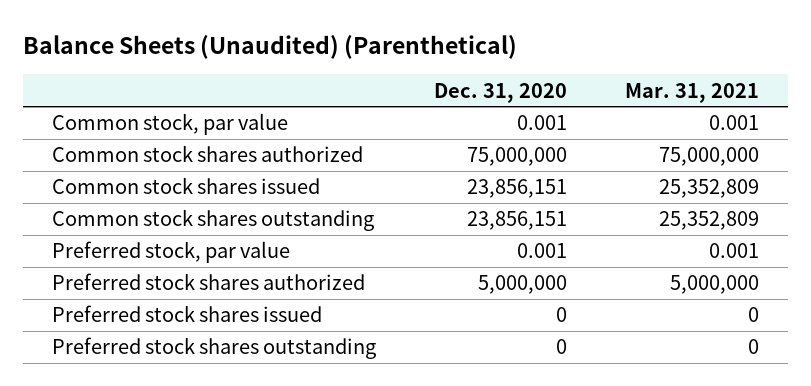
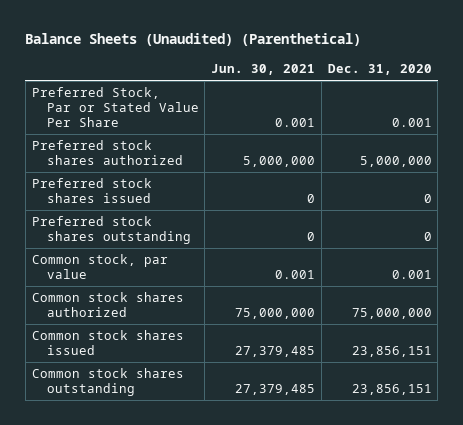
- | Dec. 31, 2020 | Mar. 31, 2021
+ | Jun. 30, 2021 | Dec. 31, 2020
+ Preferred Stock, Par or Stated Value Per Share | 0.001 | 0.001
moved up: Preferred stock shares authorized | 5,000,000 | 5,000,000
moved up: Preferred stock shares issued | 0 | 0
moved up: Preferred stock shares outstanding | 0 | 0
- Preferred stock, par value | 0.001 | 0.001

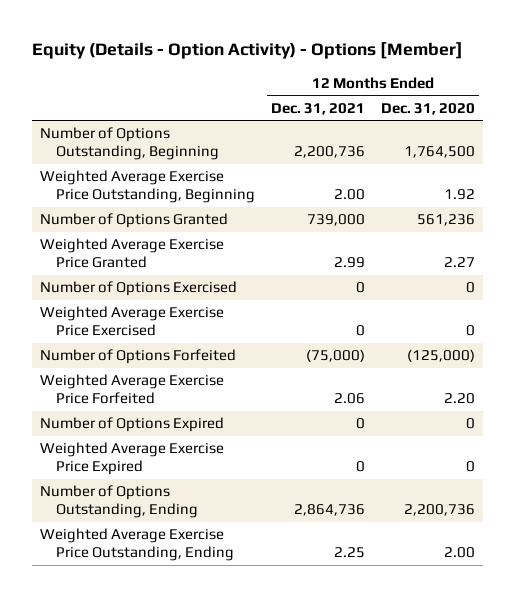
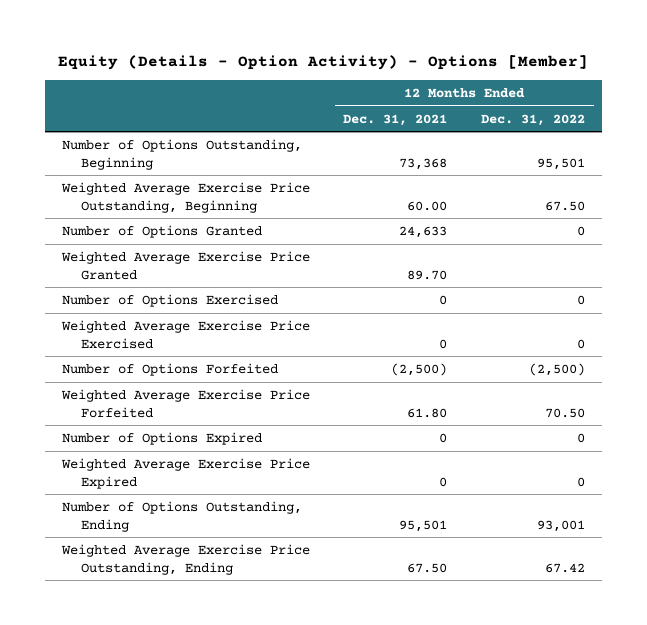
- | 12 Months Ended Dec. 31, 2021 | 12 Months Ended Dec. 31, 2020
+ | 12 Months Ended Dec. 31, 2021 | 12 Months Ended Dec. 31, 2022
- Number of Options Outstanding, Beginning | 2,200,736 | 1,764,500
- Weighted Average Exercise Price Outstanding, Beginning | 2.00 | 1.92
- Number of Options Granted | 739,000 | 561,236
- Weighted Average Exercise Price Granted | 2.99 | 2.27
+ Number of Options Outstanding, Beginning | 73,368 | 95,501
+ Weighted Average Exercise Price Outstanding, Beginning | 60.00 | 67.50
+ Number of Options Granted | 24,633 | 0
+ Weighted Average Exercise Price Granted | 89.70 |
- Number of Options Forfeited | (75,000) | (125,000)
- Weighted Average Exercise Price Forfeited | 2.06 | 2.20
+ Number of Options Forfeited | (2,500) | (2,500)
+ Weighted Average Exercise Price Forfeited | 61.80 | 70.50
- Number of Options Outstanding, Ending | 2,864,736 | 2,200,736
- Weighted Average Exercise Price Outstanding, Ending | 2.25 | 2.00
+ Number of Options Outstanding, Ending | 95,501 | 93,001
+ Weighted Average Exercise Price Outstanding, Ending | 67.50 | 67.42

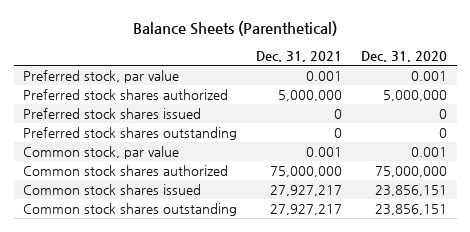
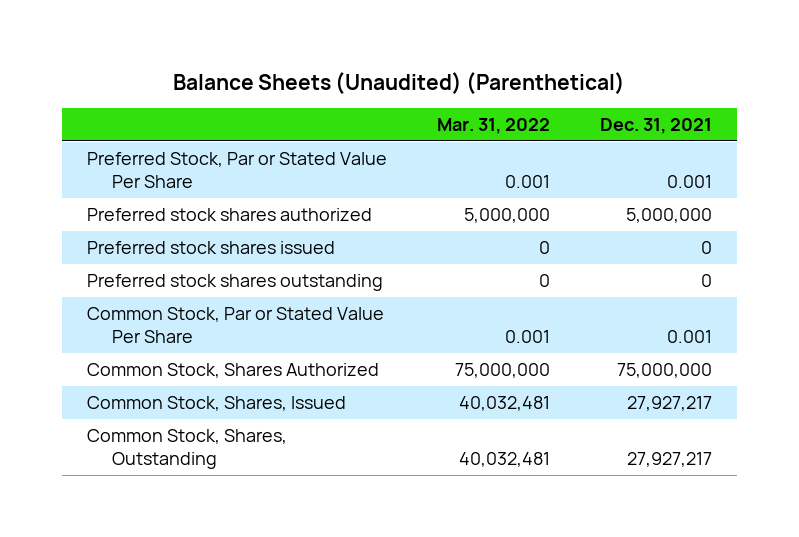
- Balance Sheets (Parenthetical)
+ Balance Sheets (Unaudited) (Parenthetical)
- | Dec. 31, 2021 | Dec. 31, 2020
+ | Mar. 31, 2022 | Dec. 31, 2021
- Preferred stock, par value | 0.001 | 0.001
+ Preferred Stock, Par or Stated Value Per Share | 0.001 | 0.001
- Common stock, par value | 0.001 | 0.001
- Common stock shares authorized | 75,000,000 | 75,000,000
- Common stock shares issued | 27,927,217 | 23,856,151
- Common stock shares outstanding | 27,927,217 | 23,856,151
+ Common Stock, Par or Stated Value Per Share | 0.001 | 0.001
+ Common Stock, Shares Authorized | 75,000,000 | 75,000,000
+ Common Stock, Shares, Issued | 40,032,481 | 27,927,217
+ Common Stock, Shares, Outstanding | 40,032,481 | 27,927,217

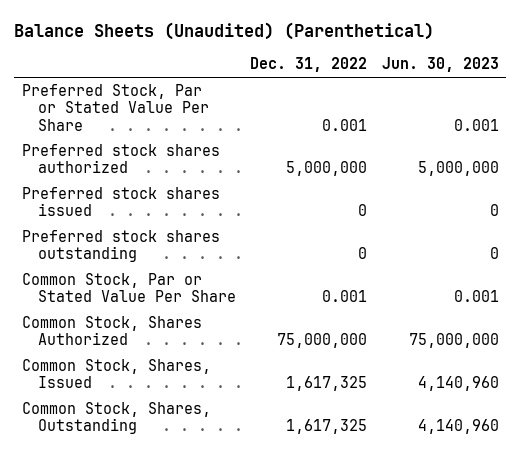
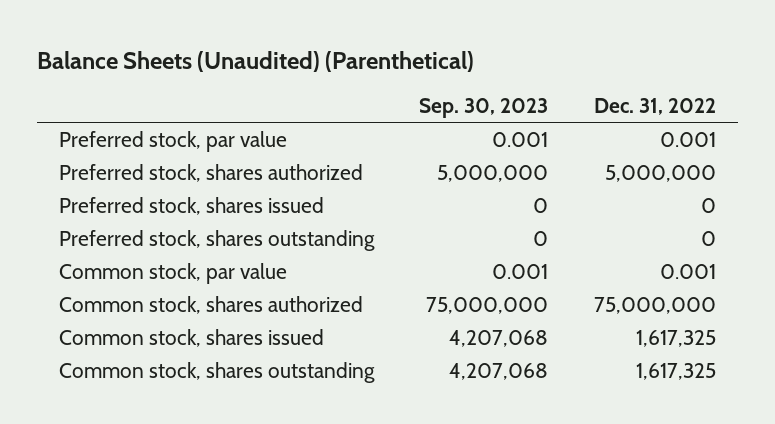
- | Dec. 31, 2022 | Jun. 30, 2023
+ | Sep. 30, 2023 | Dec. 31, 2022
- Preferred Stock, Par or Stated Value Per Share | 0.001 | 0.001
- Preferred stock shares authorized | 5,000,000 | 5,000,000
- Preferred stock shares issued | 0 | 0
- Preferred stock shares outstanding | 0 | 0
- Common Stock, Par or Stated Value Per Share | 0.001 | 0.001
- Common Stock, Shares Authorized | 75,000,000 | 75,000,000
- Common Stock, Shares, Issued | 1,617,325 | 4,140,960
- Common Stock, Shares, Outstanding | 1,617,325 | 4,140,960
+ Preferred stock, par value | 0.001 | 0.001
+ Preferred stock, shares authorized | 5,000,000 | 5,000,000
+ Preferred stock, shares issued | 0 | 0
+ Preferred stock, shares outstanding | 0 | 0
+ Common stock, par value | 0.001 | 0.001
+ Common stock, shares authorized | 75,000,000 | 75,000,000
+ Common stock, shares issued | 4,207,068 | 1,617,325
+ Common stock, shares outstanding | 4,207,068 | 1,617,325

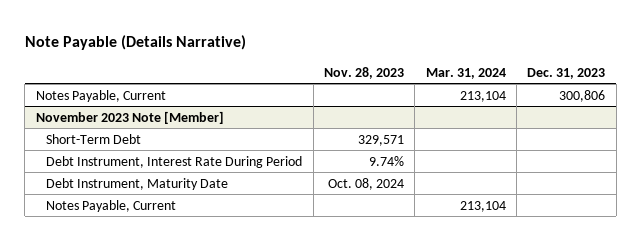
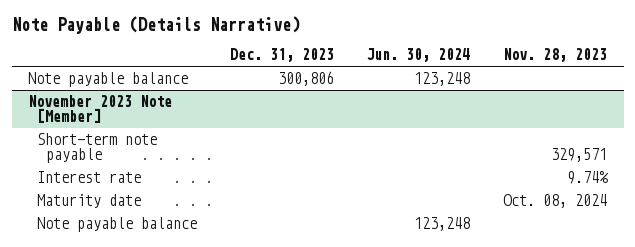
- | Nov. 28, 2023 | Mar. 31, 2024 | Dec. 31, 2023
+ | Dec. 31, 2023 | Jun. 30, 2024 | Nov. 28, 2023
- Notes Payable, Current | | 213,104 | 300,806
+ Note payable balance | 300,806 | 123,248 |
@ November 2023 Note [Member]
- Short-Term Debt | 329,571 | |
- Debt Instrument, Interest Rate During Period | 9.74% | |
- Debt Instrument, Maturity Date | Oct. 08, 2024 | |
- Notes Payable, Current | | 213,104 |
+ Short-term note payable | | | 329,571
+ Interest rate | | | 9.74%
+ Maturity date | | | Oct. 08, 2024
+ Note payable balance | | 123,248 |

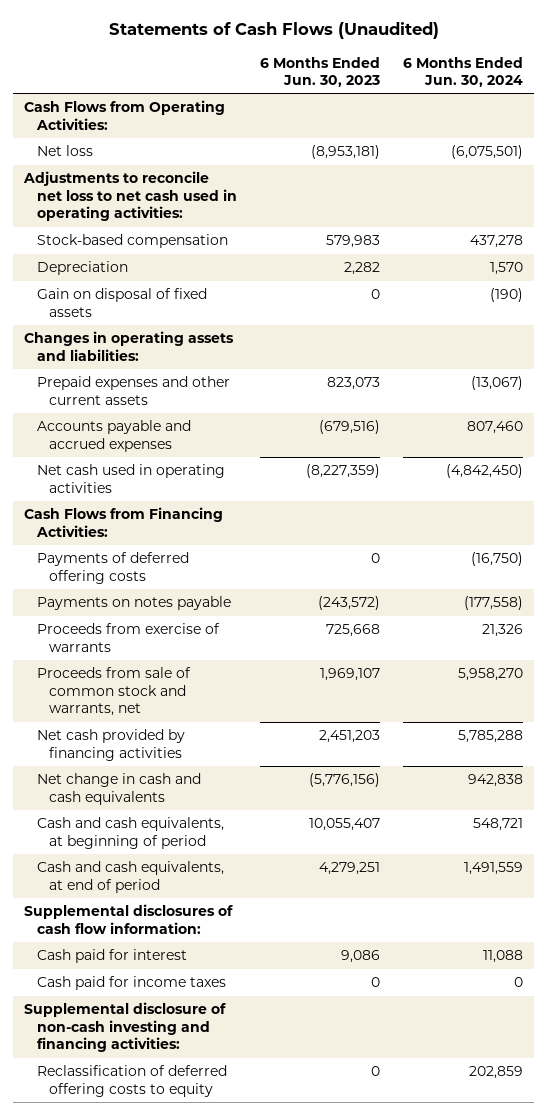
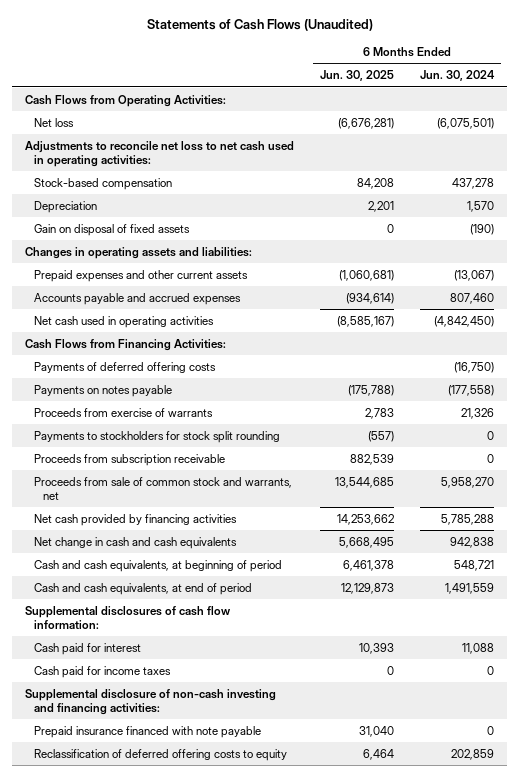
- | 6 Months Ended Jun. 30, 2023 | 6 Months Ended Jun. 30, 2024
+ | 6 Months Ended Jun. 30, 2025 | 6 Months Ended Jun. 30, 2024
+ Payments to stockholders for stock split rounding | (557) | 0
+ Proceeds from subscription receivable | 882,539 | 0
+ Prepaid insurance financed with note payable | 31,040 | 0

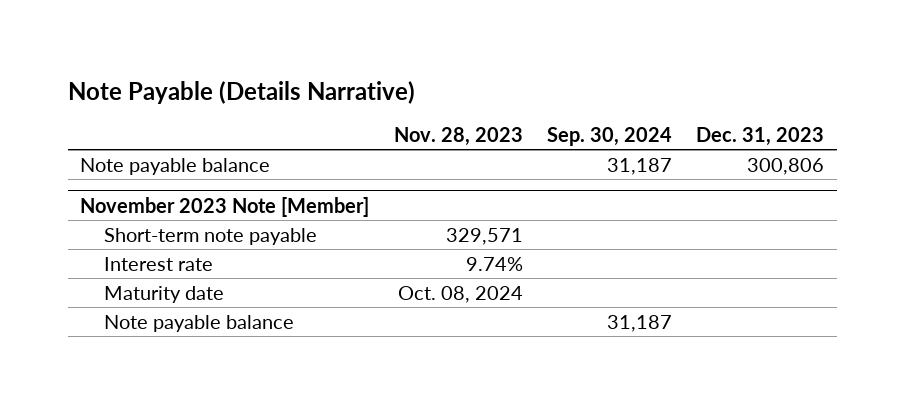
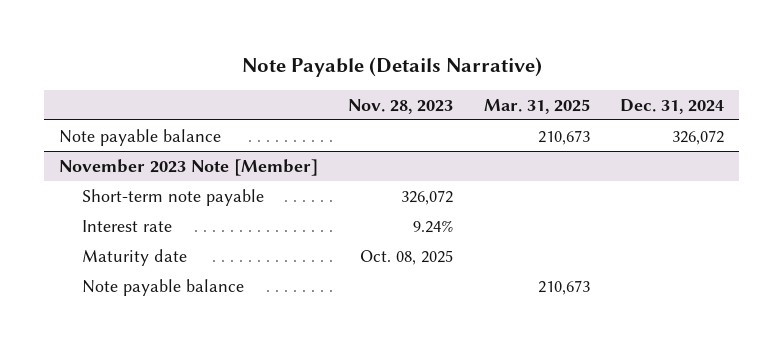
- | Nov. 28, 2023 | Sep. 30, 2024 | Dec. 31, 2023
+ | Nov. 28, 2023 | Mar. 31, 2025 | Dec. 31, 2024
@ November 2023 Note [Member]
- Short-term note payable | 329,571 | |
- Interest rate | 9.74% | |
- Maturity date | Oct. 08, 2024 | |
+ Short-term note payable | 326,072 | |
+ Interest rate | 9.24% | |
+ Maturity date | Oct. 08, 2025 | |

